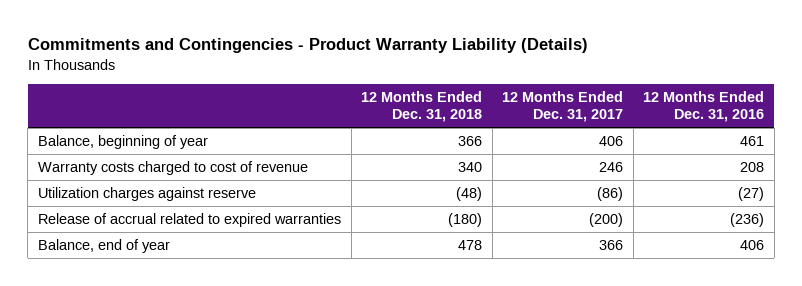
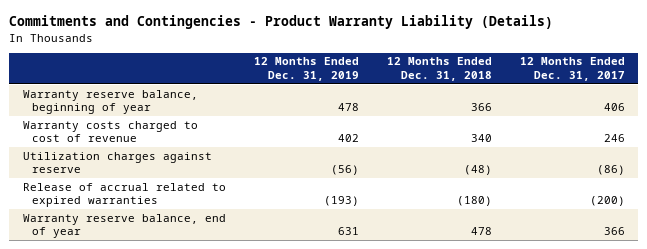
- | 12 Months Ended Dec. 31, 2018 | 12 Months Ended Dec. 31, 2017 | 12 Months Ended Dec. 31, 2016
+ | 12 Months Ended Dec. 31, 2019 | 12 Months Ended Dec. 31, 2018 | 12 Months Ended Dec. 31, 2017
- Balance, beginning of year | 366 | 406 | 461
+ Warranty reserve balance, beginning of year | 478 | 366 | 406
- Balance, end of year | 478 | 366 | 406
+ Warranty reserve balance, end of year | 631 | 478 | 366

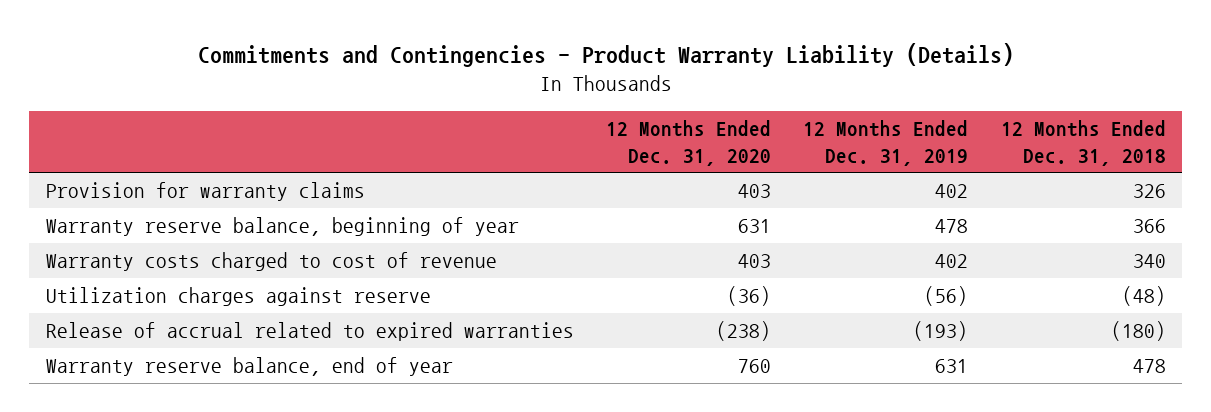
- | 12 Months Ended Dec. 31, 2019 | 12 Months Ended Dec. 31, 2018 | 12 Months Ended Dec. 31, 2017
+ | 12 Months Ended Dec. 31, 2020 | 12 Months Ended Dec. 31, 2019 | 12 Months Ended Dec. 31, 2018
+ Provision for warranty claims | 403 | 402 | 326

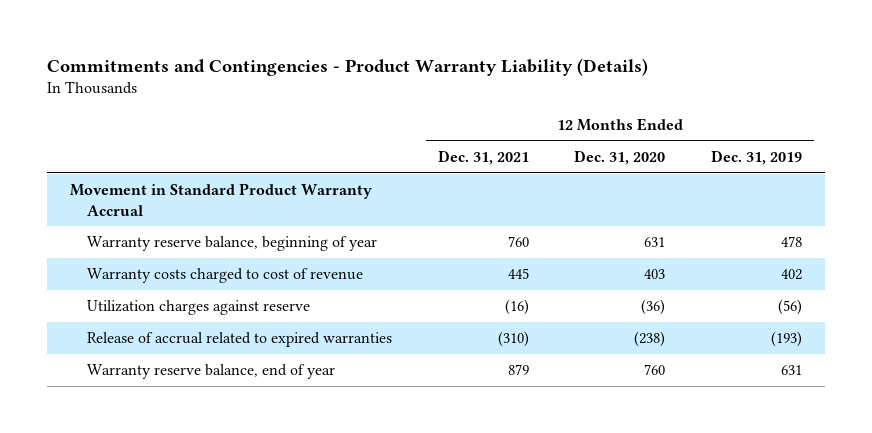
- | 12 Months Ended Dec. 31, 2020 | 12 Months Ended Dec. 31, 2019 | 12 Months Ended Dec. 31, 2018
+ | 12 Months Ended Dec. 31, 2021 | 12 Months Ended Dec. 31, 2020 | 12 Months Ended Dec. 31, 2019
- Provision for warranty claims | 403 | 402 | 326
+ Movement in Standard Product Warranty Accrual

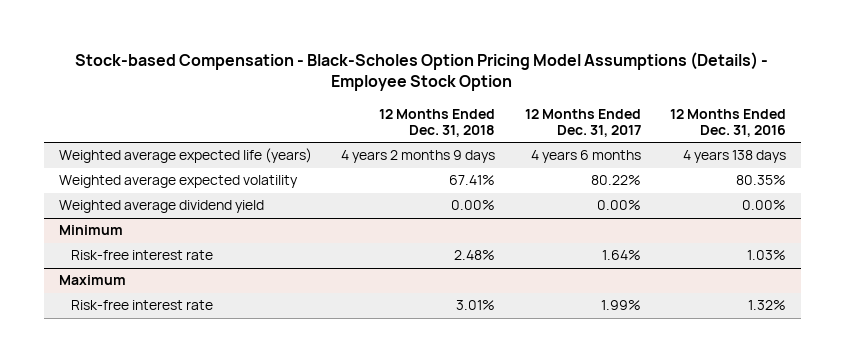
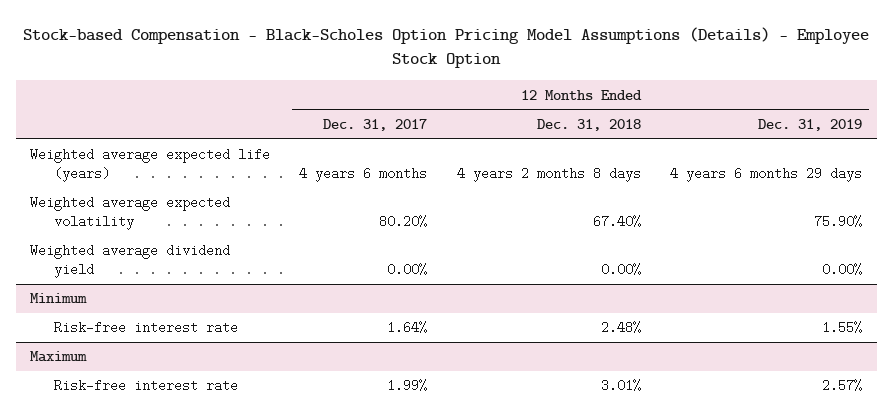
- | 12 Months Ended Dec. 31, 2018 | 12 Months Ended Dec. 31, 2017 | 12 Months Ended Dec. 31, 2016
+ | 12 Months Ended Dec. 31, 2017 | 12 Months Ended Dec. 31, 2018 | 12 Months Ended Dec. 31, 2019
- Weighted average expected life (years) | 4 years 2 months 9 days | 4 years 6 months | 4 years 138 days
- Weighted average expected volatility | 67.41% | 80.22% | 80.35%
+ Weighted average expected life (years) | 4 years 6 months | 4 years 2 months 8 days | 4 years 6 months 29 days
+ Weighted average expected volatility | 80.20% | 67.40% | 75.90%

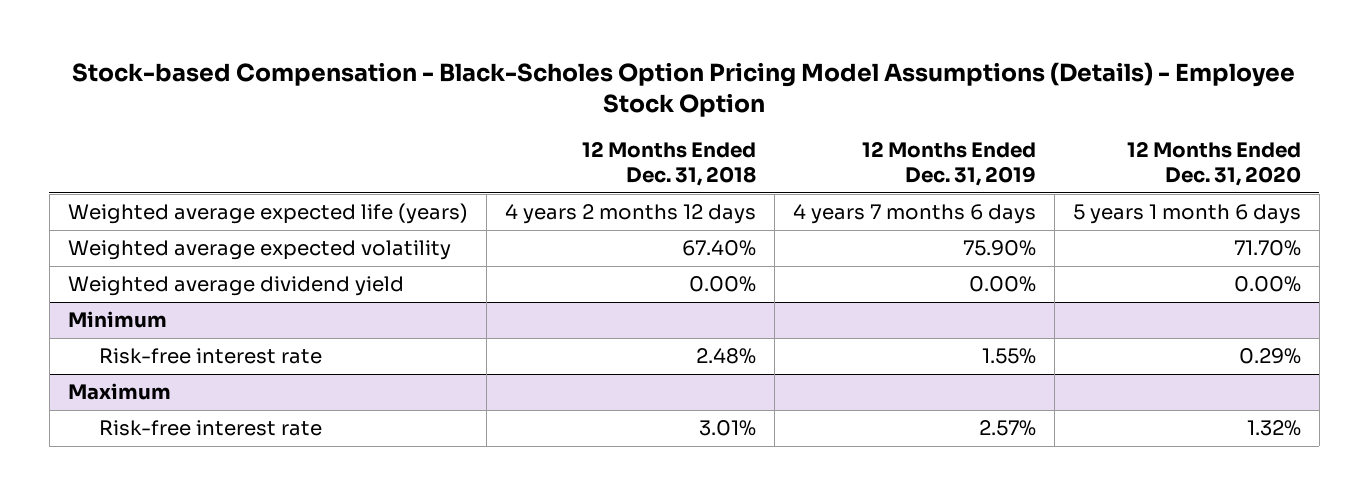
- | 12 Months Ended Dec. 31, 2017 | 12 Months Ended Dec. 31, 2018 | 12 Months Ended Dec. 31, 2019
+ | 12 Months Ended Dec. 31, 2018 | 12 Months Ended Dec. 31, 2019 | 12 Months Ended Dec. 31, 2020
- Weighted average expected life (years) | 4 years 6 months | 4 years 2 months 8 days | 4 years 6 months 29 days
+ Weighted average expected life (years) | 4 years 2 months 12 days | 4 years 7 months 6 days | 5 years 1 month 6 days

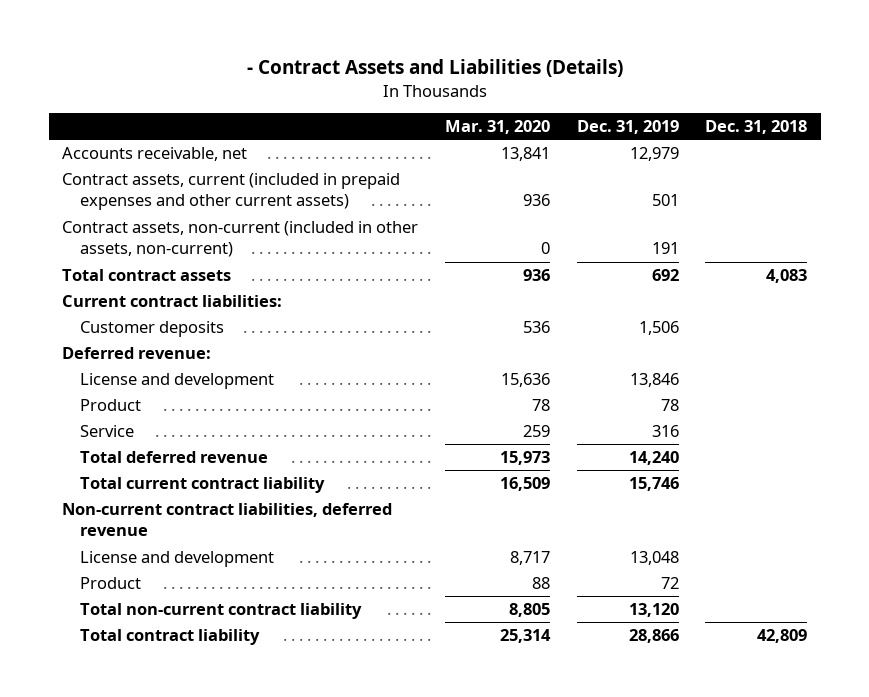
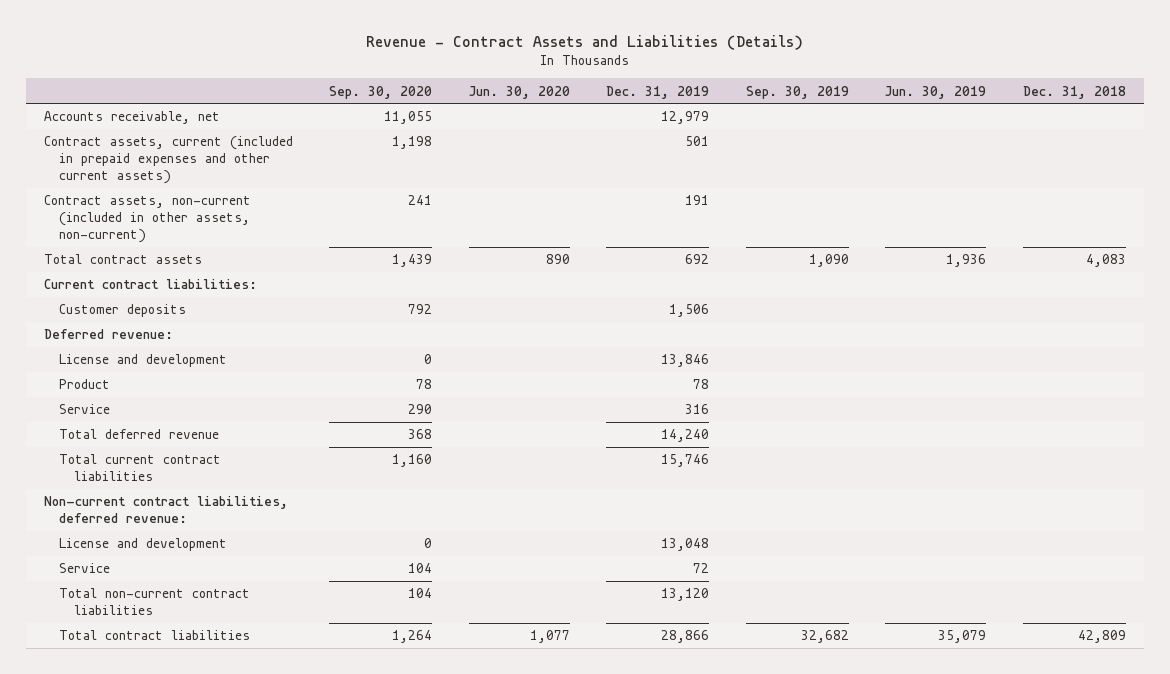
- - Contract Assets and Liabilities (Details)
+ Revenue - Contract Assets and Liabilities (Details)
- | Mar. 31, 2020 | Dec. 31, 2019 | Dec. 31, 2018
+ | Sep. 30, 2020 | Jun. 30, 2020 | Dec. 31, 2019 | Sep. 30, 2019 | Jun. 30, 2019 | Dec. 31, 2018
- Total current contract liability | 16,509 | 15,746 |
- Non-current contract liabilities, deferred revenue
+ Total current contract liabilities | 1,160 | | 15,746 | | |
+ Non-current contract liabilities, deferred revenue:
- Product | 88 | 72 |
- Total non-current contract liability | 8,805 | 13,120 |
- Total contract liability | 25,314 | 28,866 | 42,809
+ Service | 104 | | 72 | | |
+ Total non-current contract liabilities | 104 | | 13,120 | | |
+ Total contract liabilities | 1,264 | 1,077 | 28,866 | 32,682 | 35,079 | 42,809

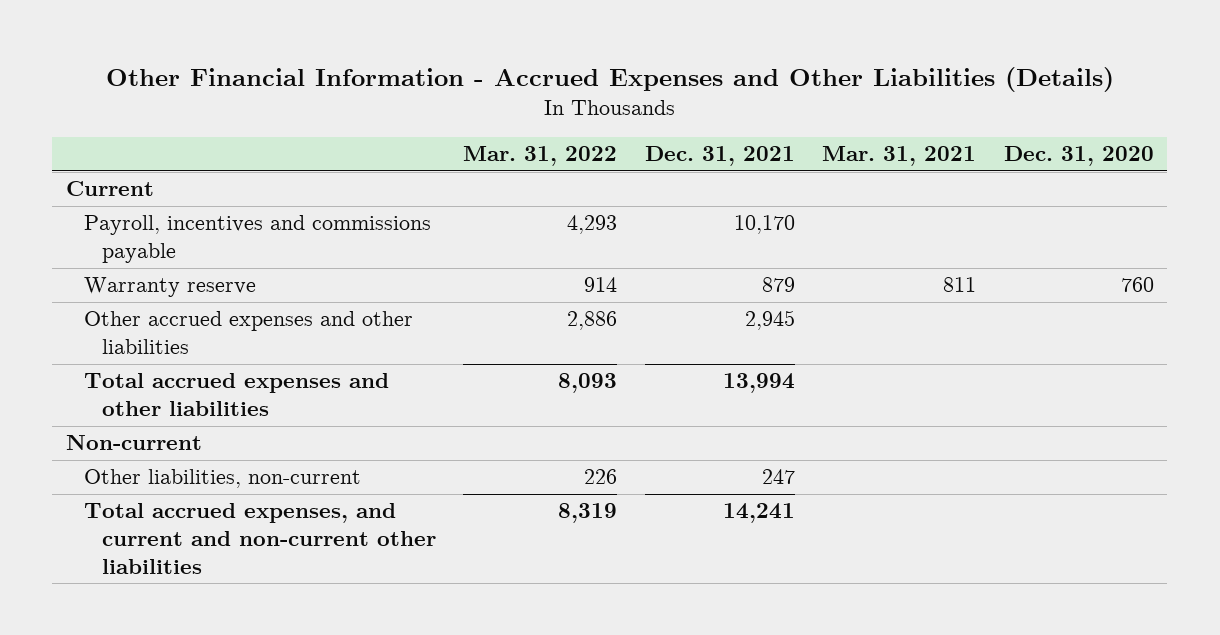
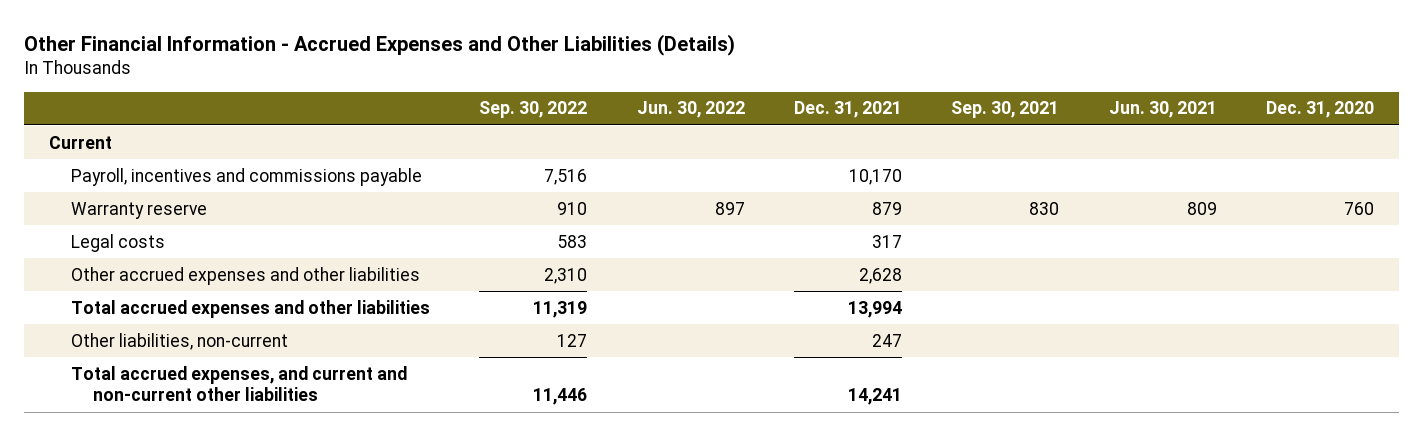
- | Mar. 31, 2022 | Dec. 31, 2021 | Mar. 31, 2021 | Dec. 31, 2020
+ | Sep. 30, 2022 | Jun. 30, 2022 | Dec. 31, 2021 | Sep. 30, 2021 | Jun. 30, 2021 | Dec. 31, 2020
- Other accrued expenses and other liabilities | 2,886 | 2,945 | |
+ Legal costs | 583 | | 317 | | |
+ Other accrued expenses and other liabilities | 2,310 | | 2,628 | | |
- Non-current

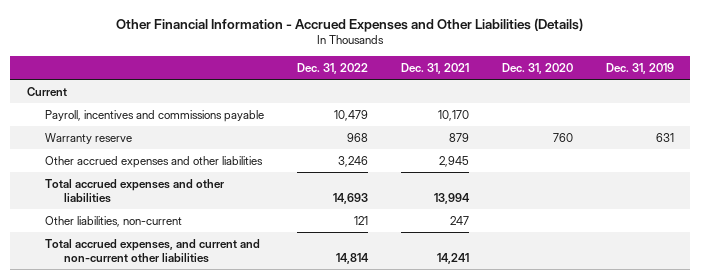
- | Sep. 30, 2022 | Jun. 30, 2022 | Dec. 31, 2021 | Sep. 30, 2021 | Jun. 30, 2021 | Dec. 31, 2020
+ | Dec. 31, 2022 | Dec. 31, 2021 | Dec. 31, 2020 | Dec. 31, 2019
- Legal costs | 583 | | 317 | | |
- Other accrued expenses and other liabilities | 2,310 | | 2,628 | | |
+ Other accrued expenses and other liabilities | 3,246 | 2,945 | |

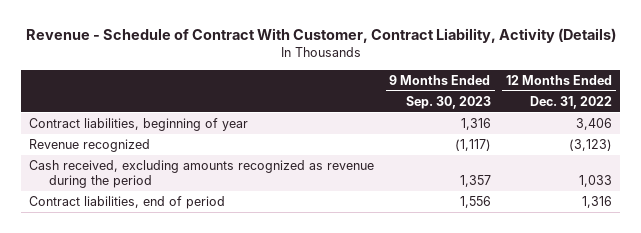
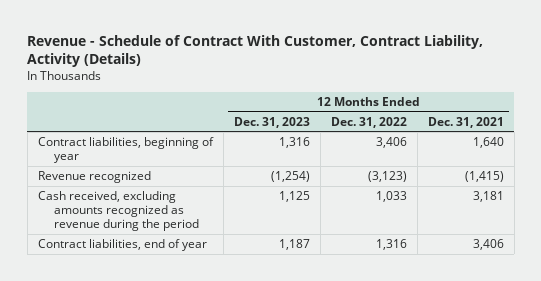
- | 9 Months Ended Sep. 30, 2023 | 12 Months Ended Dec. 31, 2022
+ | 12 Months Ended Dec. 31, 2023 | 12 Months Ended Dec. 31, 2022 | 12 Months Ended Dec. 31, 2021
- Contract liabilities, end of period | 1,556 | 1,316
+ Contract liabilities, end of year | 1,187 | 1,316 | 3,406

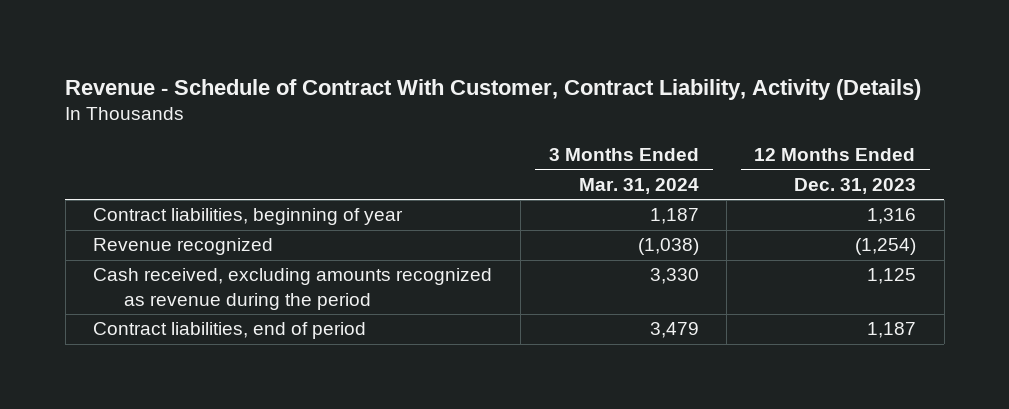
- | 12 Months Ended Dec. 31, 2023 | 12 Months Ended Dec. 31, 2022 | 12 Months Ended Dec. 31, 2021
+ | 3 Months Ended Mar. 31, 2024 | 12 Months Ended Dec. 31, 2023
- Contract liabilities, end of year | 1,187 | 1,316 | 3,406
+ Contract liabilities, end of period | 3,479 | 1,187

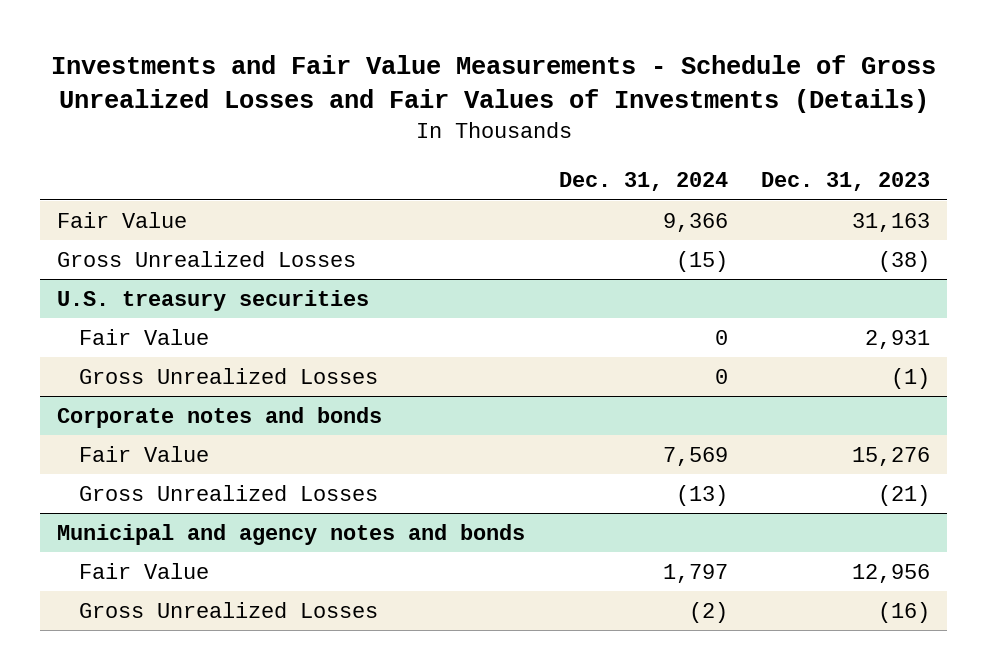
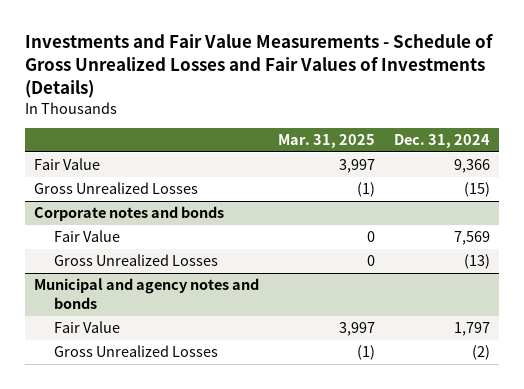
- | Dec. 31, 2024 | Dec. 31, 2023
+ | Mar. 31, 2025 | Dec. 31, 2024
- U.S. treasury securities
- Fair Value | 0 | 2,931
- Gross Unrealized Losses | 0 | (1)

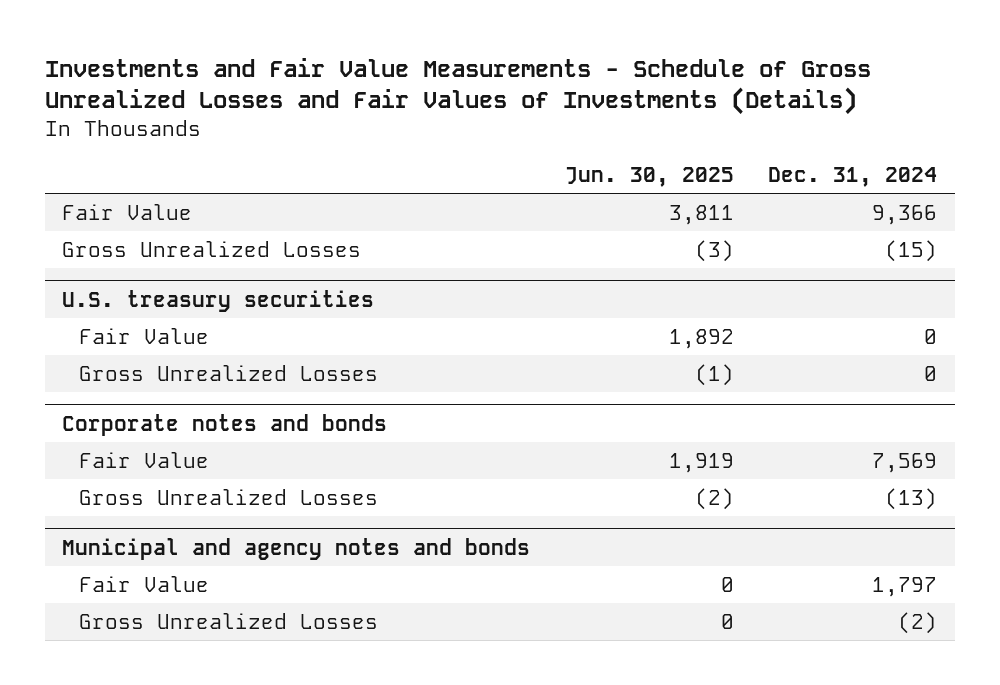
- | Mar. 31, 2025 | Dec. 31, 2024
+ | Jun. 30, 2025 | Dec. 31, 2024
+ U.S. treasury securities
+ Fair Value | 1,892 | 0
+ Gross Unrealized Losses | (1) | 0

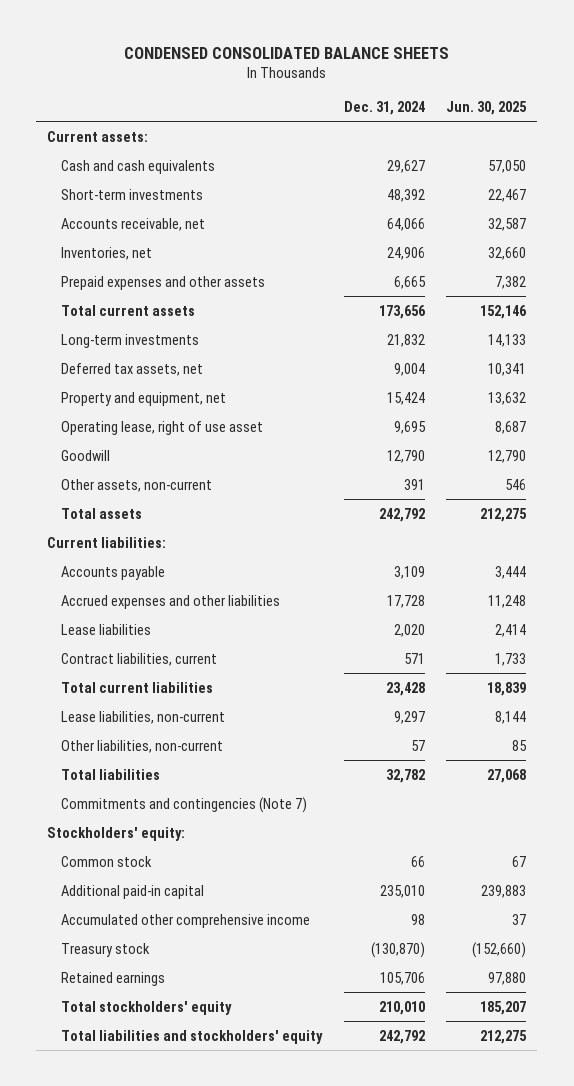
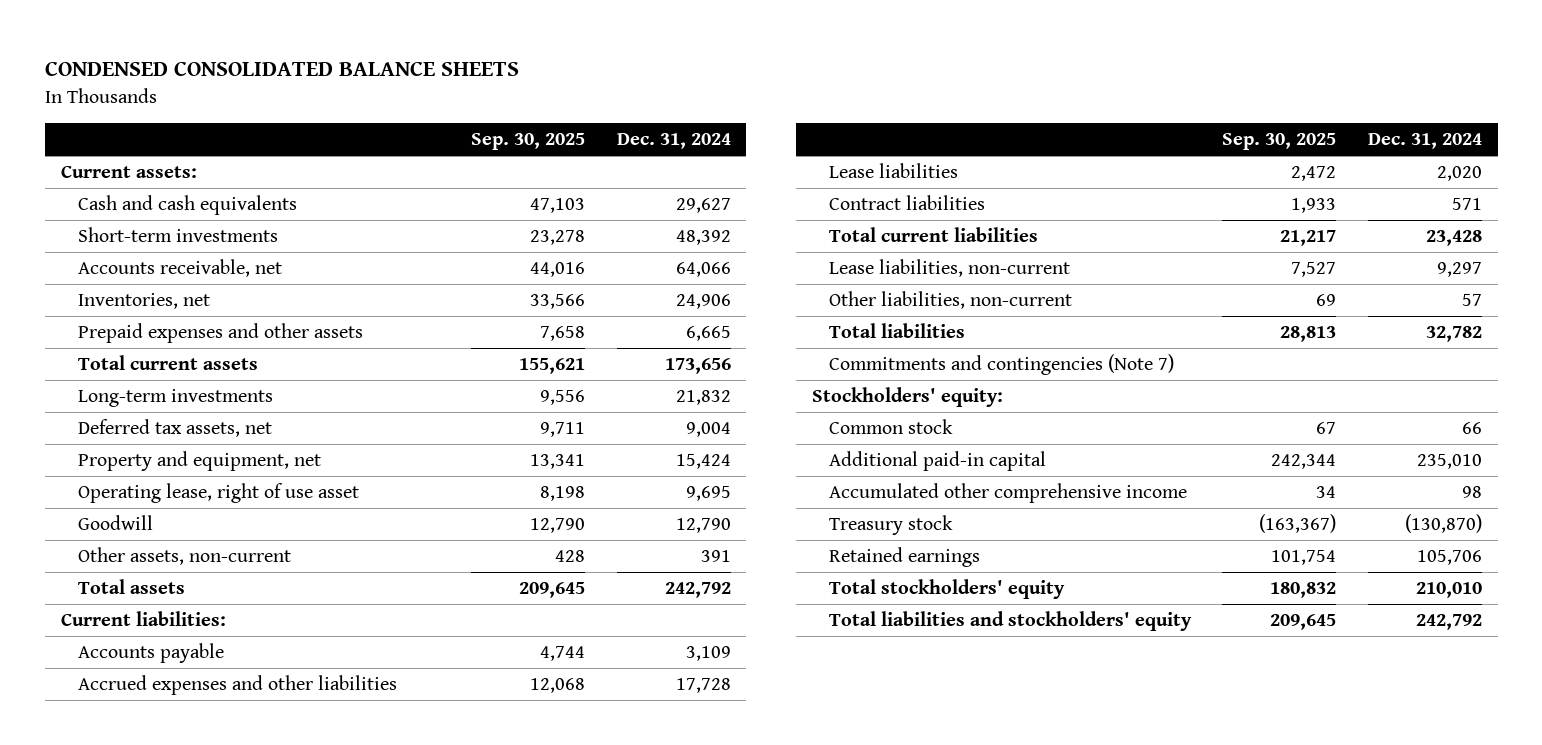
- | Dec. 31, 2024 | Jun. 30, 2025
+ | Sep. 30, 2025 | Dec. 31, 2024
- Contract liabilities, current | 571 | 1,733
+ Contract liabilities | 1,933 | 571

